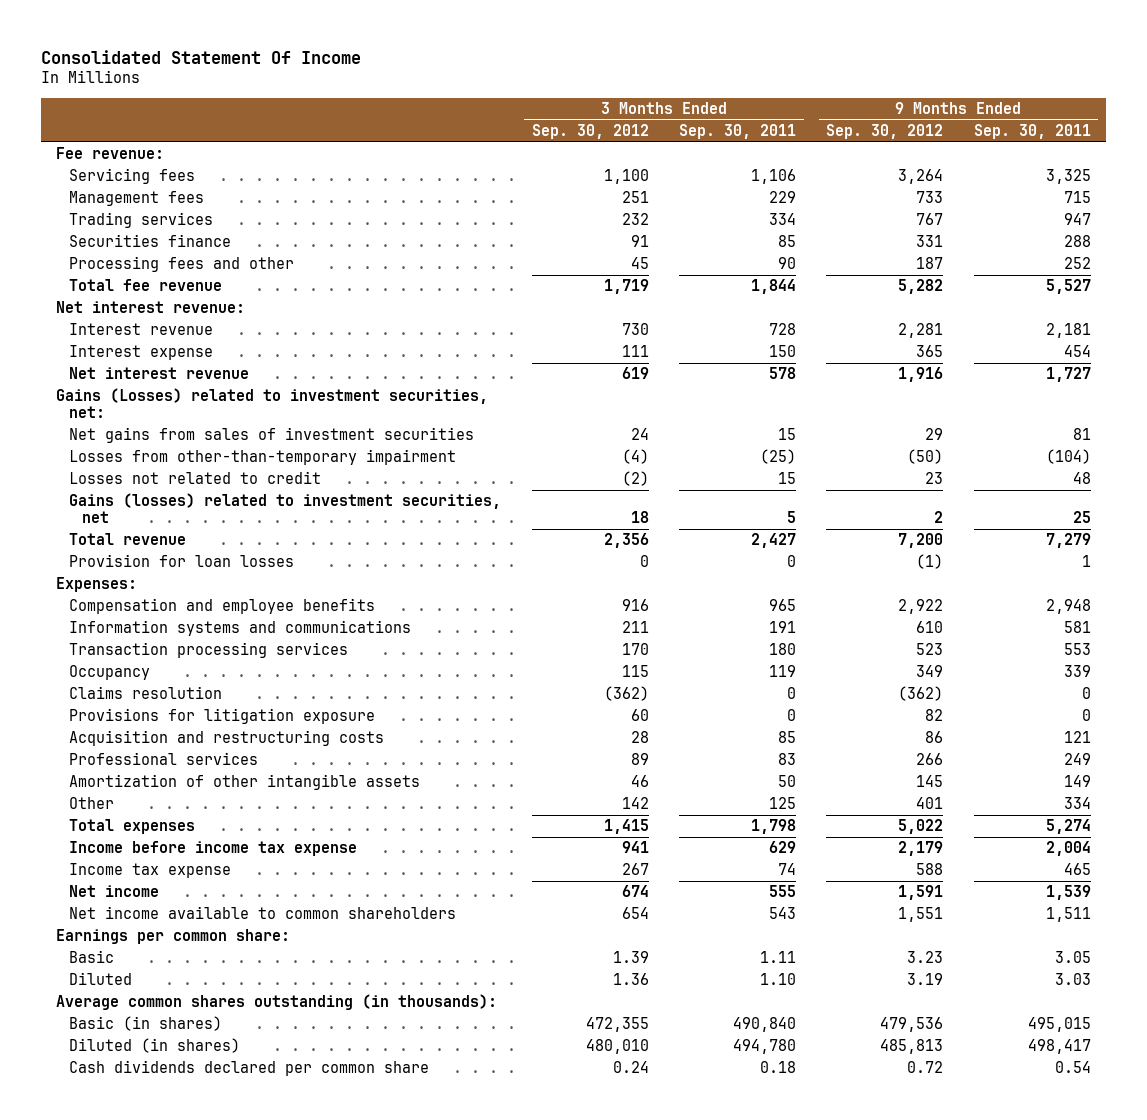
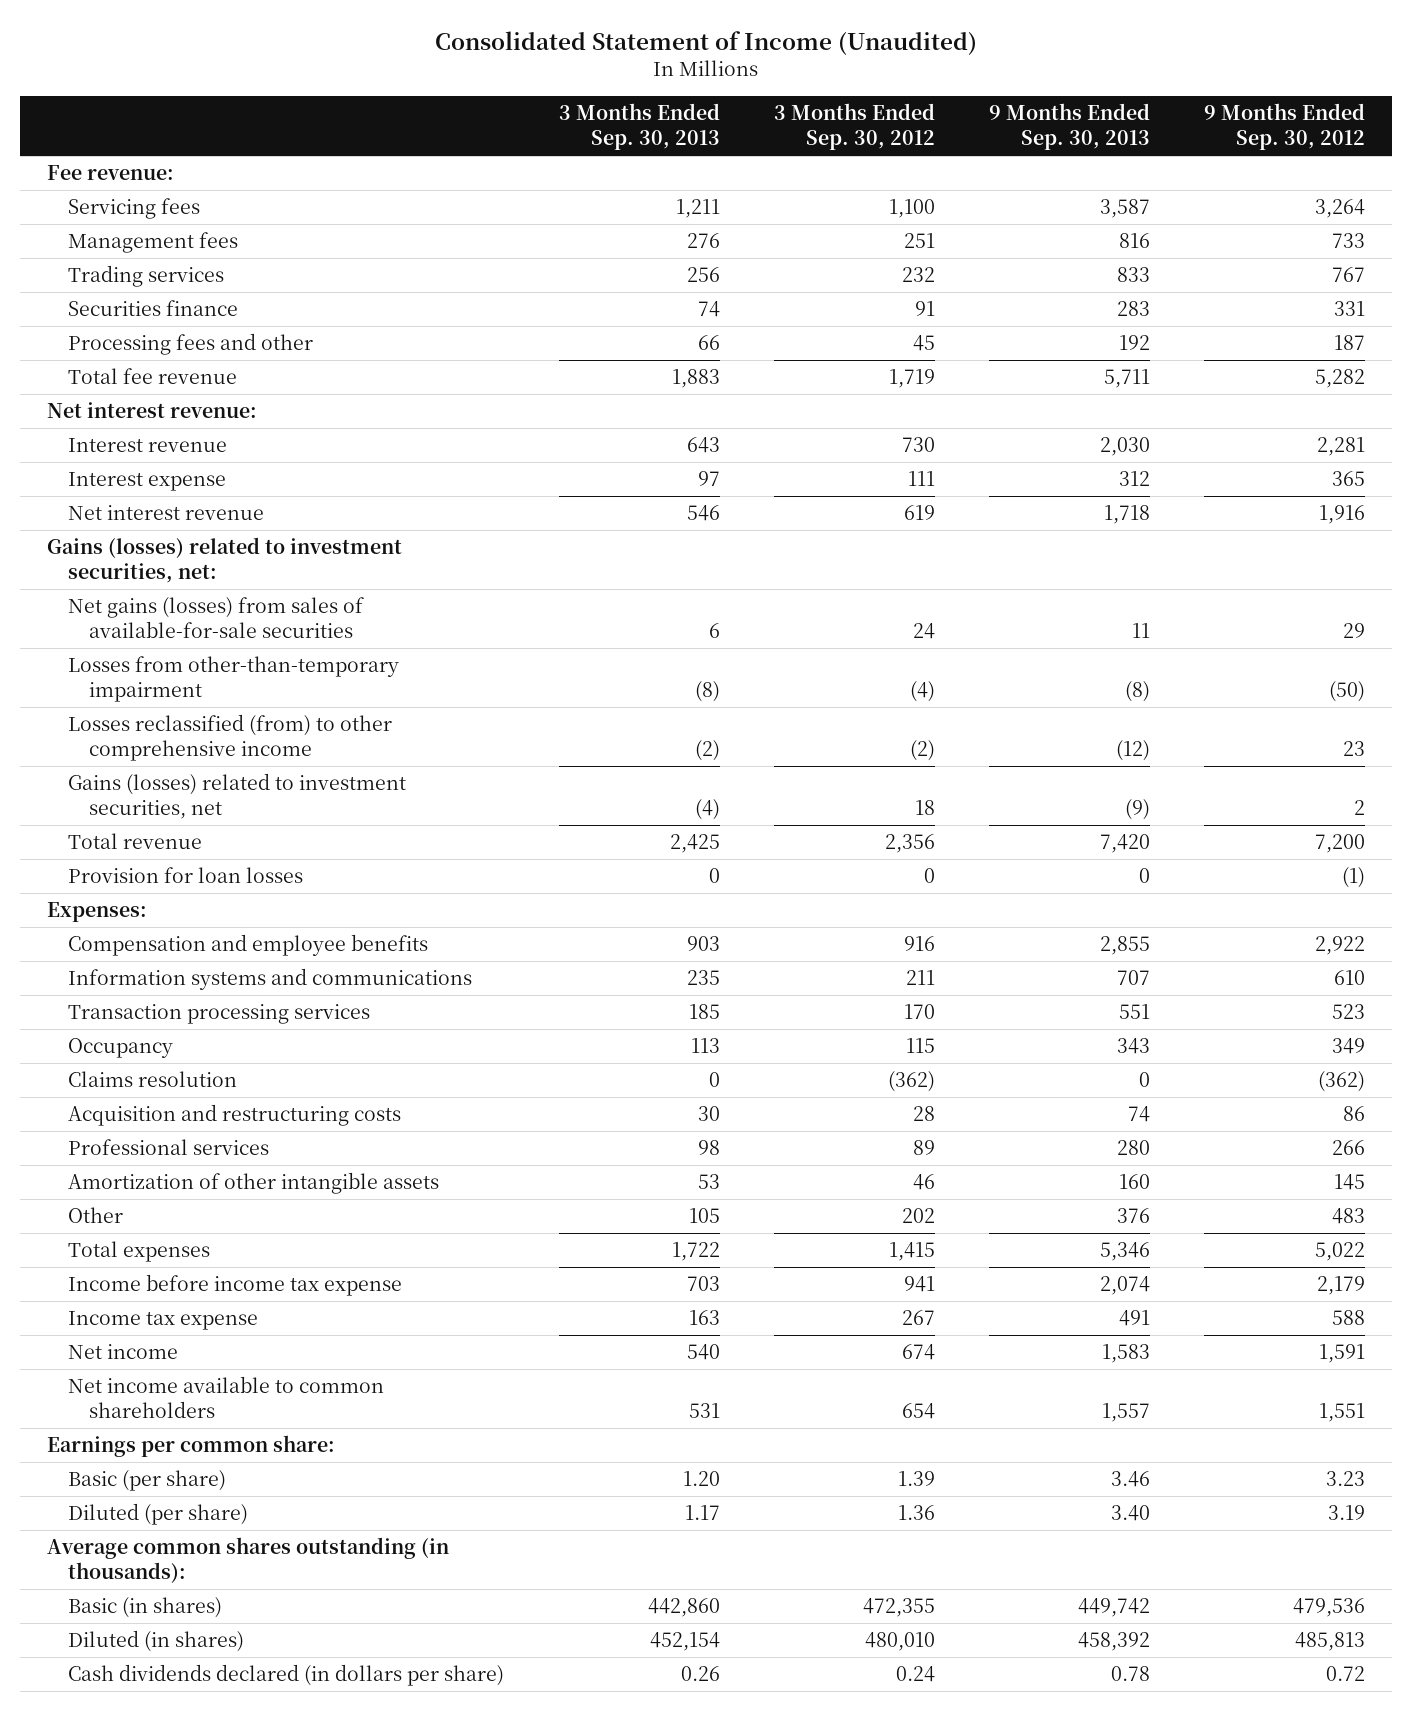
- Consolidated Statement Of Income
+ Consolidated Statement of Income (Unaudited)
- | 3 Months Ended Sep. 30, 2012 | 3 Months Ended Sep. 30, 2011 | 9 Months Ended Sep. 30, 2012 | 9 Months Ended Sep. 30, 2011
+ | 3 Months Ended Sep. 30, 2013 | 3 Months Ended Sep. 30, 2012 | 9 Months Ended Sep. 30, 2013 | 9 Months Ended Sep. 30, 2012
- Gains (Losses) related to investment securities, net:
- Net gains from sales of investment securities | 24 | 15 | 29 | 81
+ Gains (losses) related to investment securities, net:
+ Net gains (losses) from sales of available-for-sale securities | 6 | 24 | 11 | 29
- Losses not related to credit | (2) | 15 | 23 | 48
+ Losses reclassified (from) to other comprehensive income | (2) | (2) | (12) | 23
- Provisions for litigation exposure | 60 | 0 | 82 | 0
- Other | 142 | 125 | 401 | 334
+ Other | 105 | 202 | 376 | 483
- Basic | 1.39 | 1.11 | 3.23 | 3.05
- Diluted | 1.36 | 1.10 | 3.19 | 3.03
+ Basic (per share) | 1.20 | 1.39 | 3.46 | 3.23
+ Diluted (per share) | 1.17 | 1.36 | 3.40 | 3.19
- Cash dividends declared per common share | 0.24 | 0.18 | 0.72 | 0.54
+ Cash dividends declared (in dollars per share) | 0.26 | 0.24 | 0.78 | 0.72

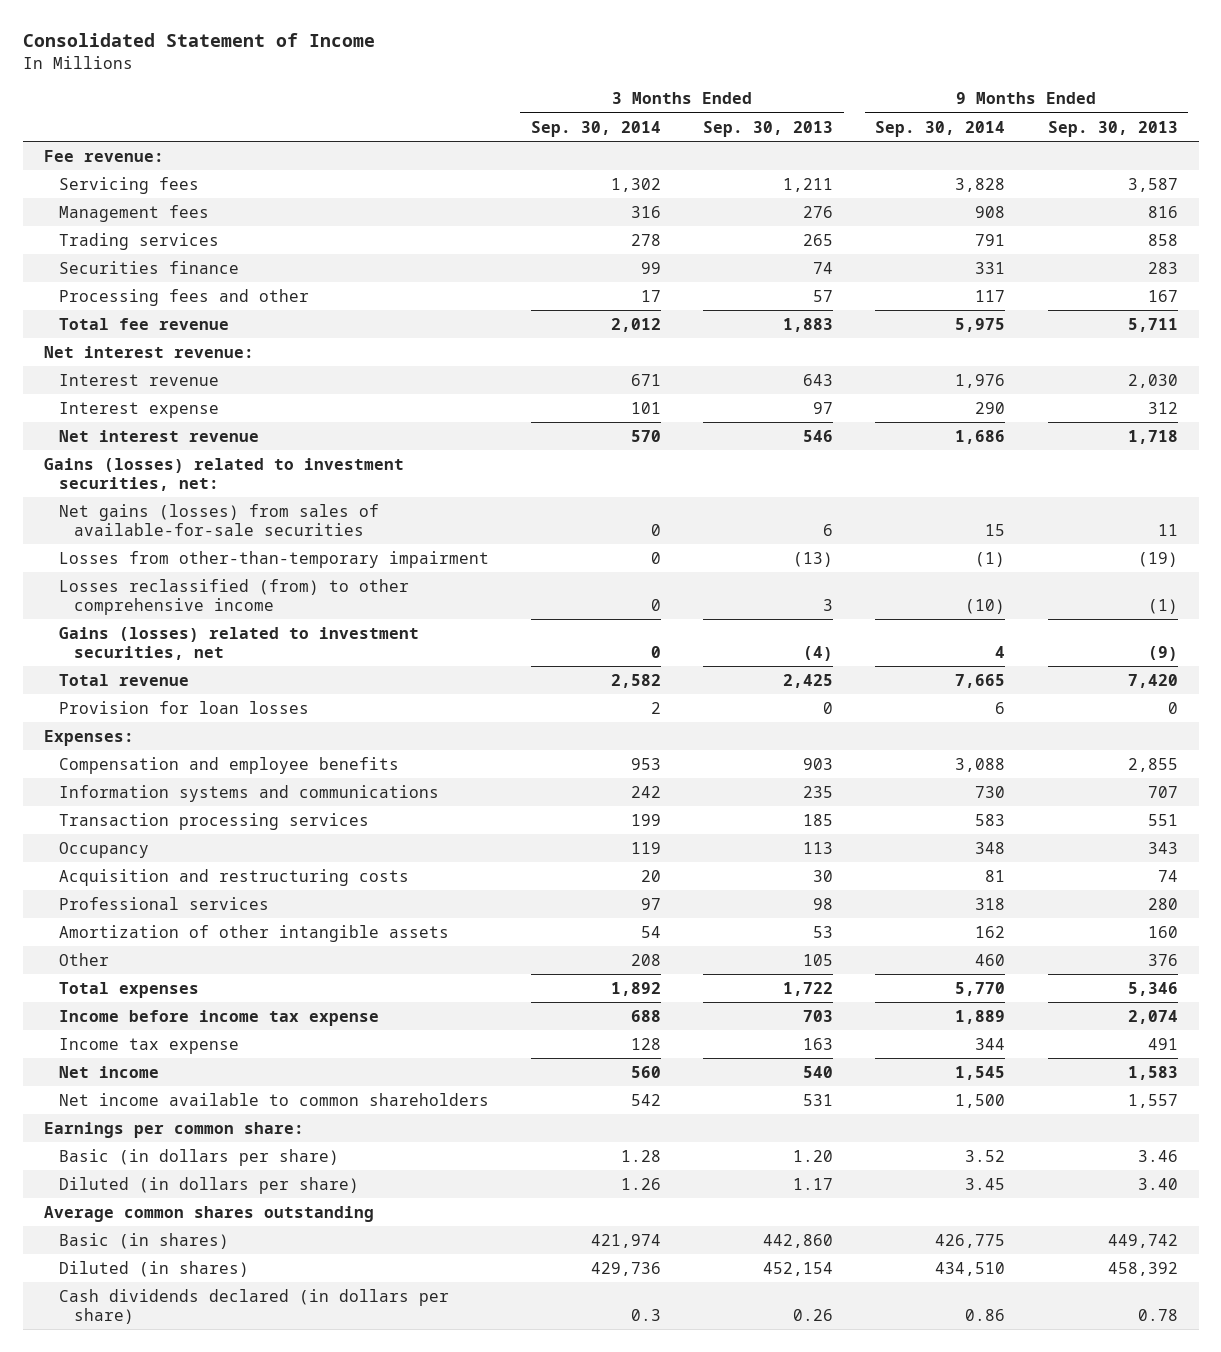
- Consolidated Statement of Income (Unaudited)
+ Consolidated Statement of Income
- | 3 Months Ended Sep. 30, 2013 | 3 Months Ended Sep. 30, 2012 | 9 Months Ended Sep. 30, 2013 | 9 Months Ended Sep. 30, 2012
+ | 3 Months Ended Sep. 30, 2014 | 3 Months Ended Sep. 30, 2013 | 9 Months Ended Sep. 30, 2014 | 9 Months Ended Sep. 30, 2013
- Trading services | 256 | 232 | 833 | 767
+ Trading services | 278 | 265 | 791 | 858
- Processing fees and other | 66 | 45 | 192 | 187
+ Processing fees and other | 17 | 57 | 117 | 167
- Losses from other-than-temporary impairment | (8) | (4) | (8) | (50)
- Losses reclassified (from) to other comprehensive income | (2) | (2) | (12) | 23
+ Losses from other-than-temporary impairment | 0 | (13) | (1) | (19)
+ Losses reclassified (from) to other comprehensive income | 0 | 3 | (10) | (1)
- Claims resolution | 0 | (362) | 0 | (362)
- Basic (per share) | 1.20 | 1.39 | 3.46 | 3.23
- Diluted (per share) | 1.17 | 1.36 | 3.40 | 3.19
- Average common shares outstanding (in thousands):
+ Basic (in dollars per share) | 1.28 | 1.20 | 3.52 | 3.46
+ Diluted (in dollars per share) | 1.26 | 1.17 | 3.45 | 3.40
+ Average common shares outstanding

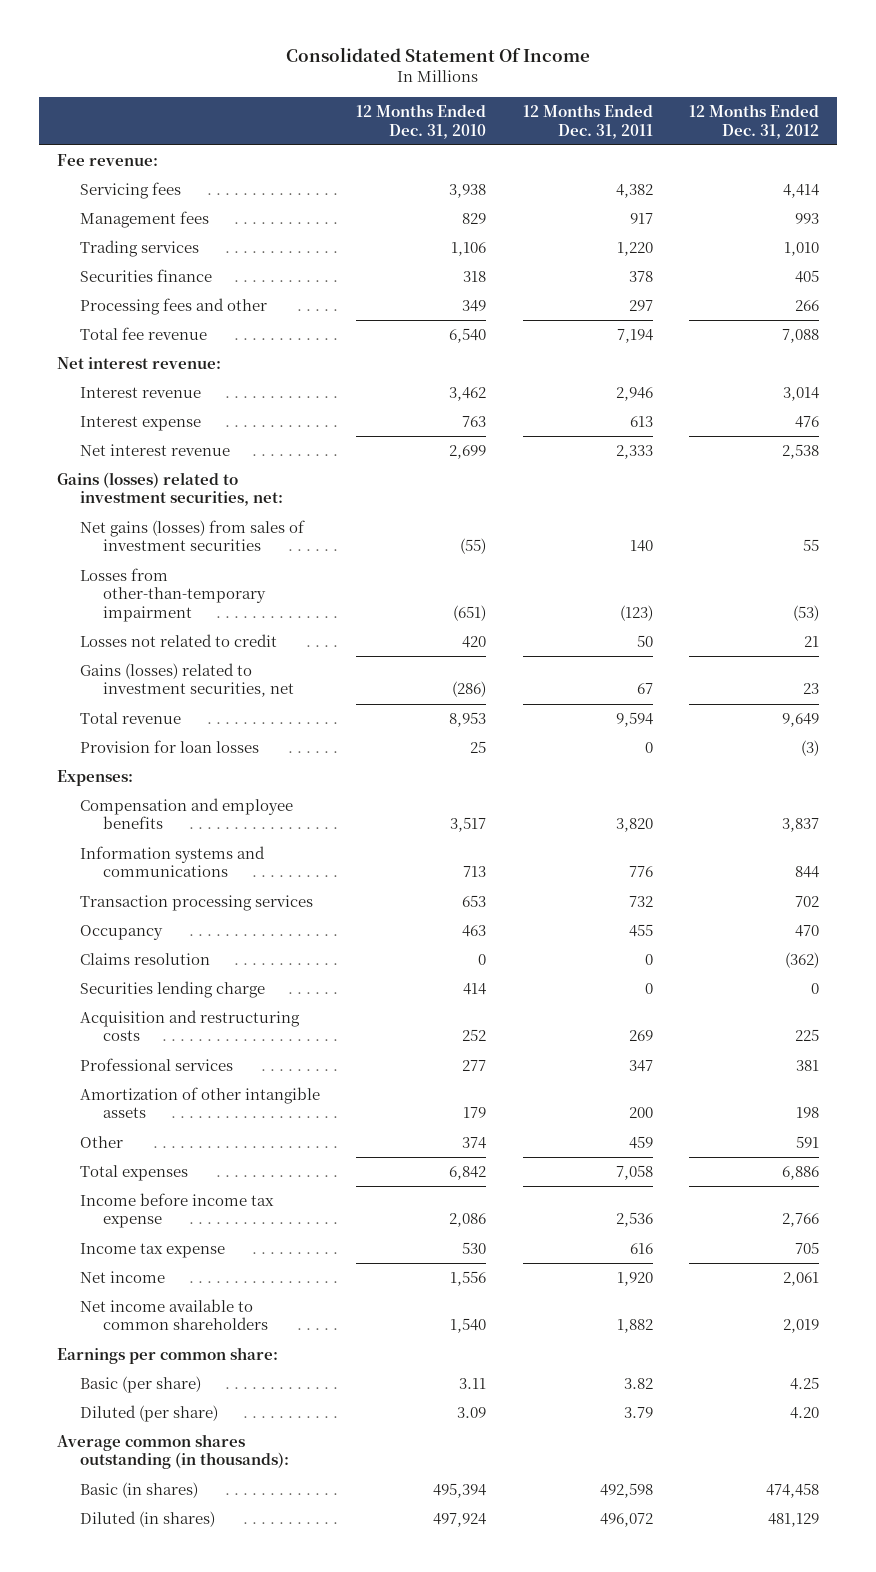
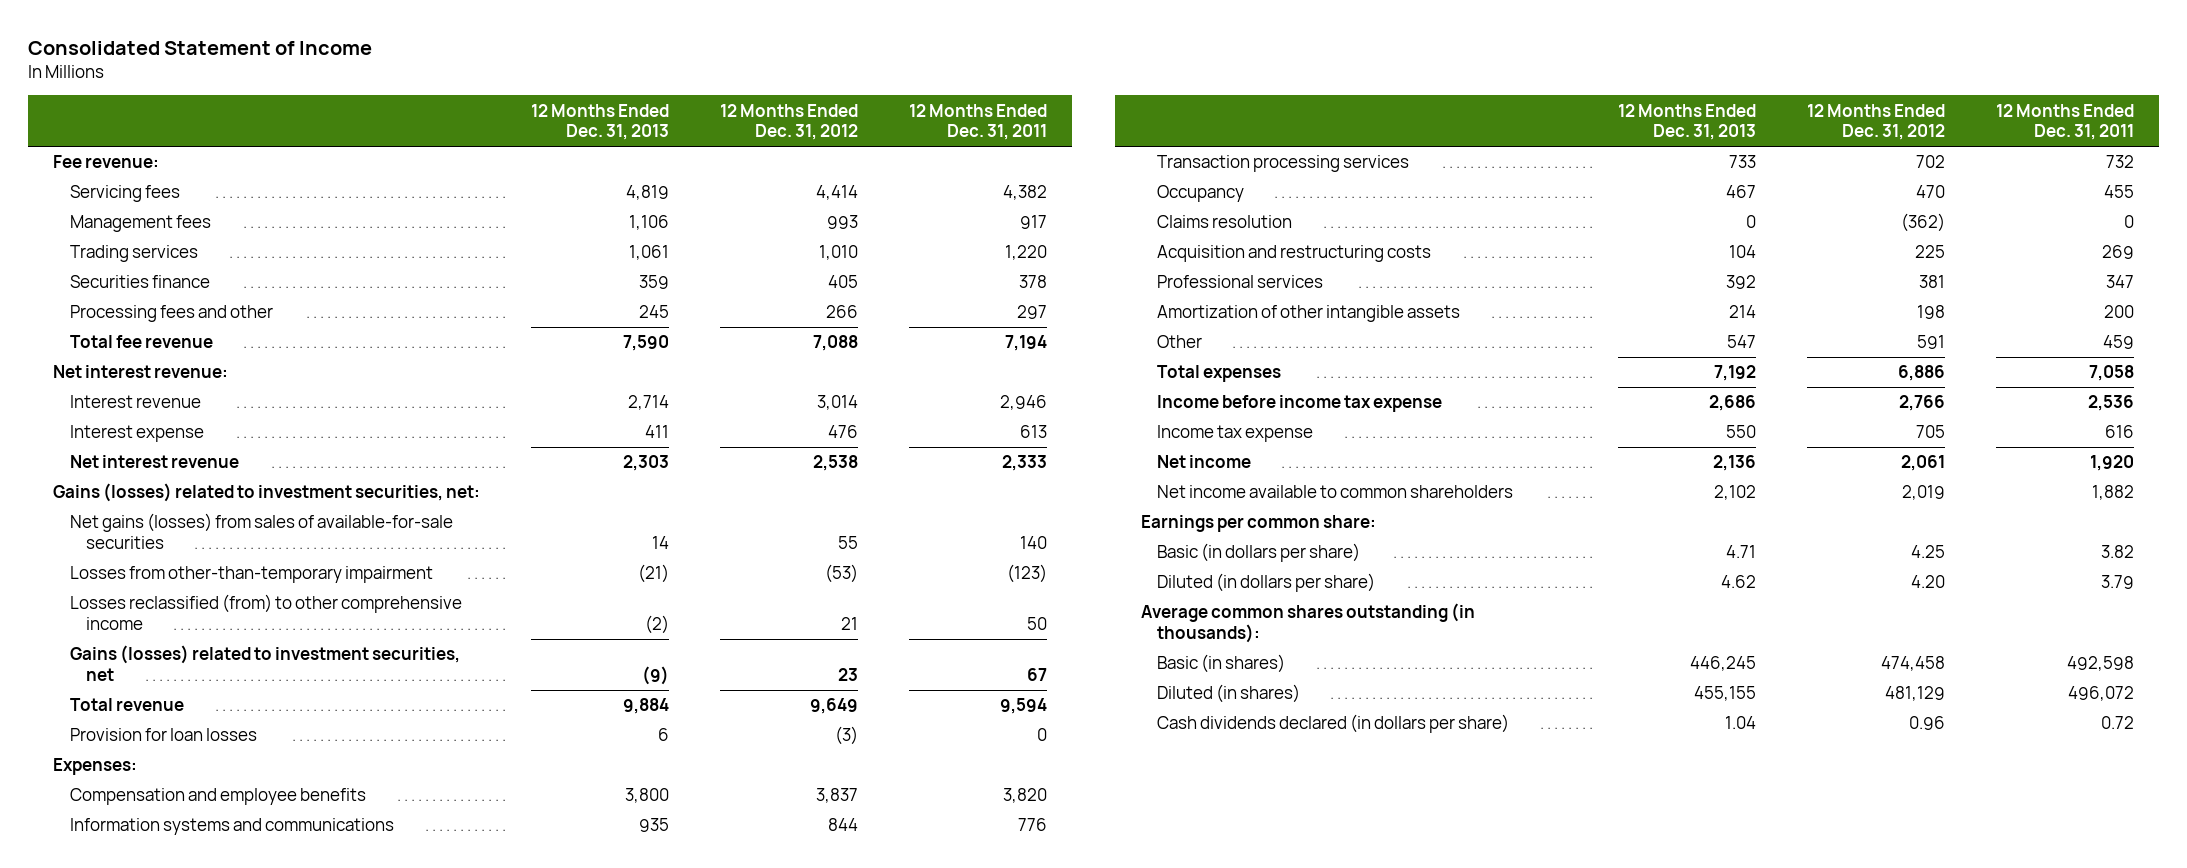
- Consolidated Statement Of Income
+ Consolidated Statement of Income
- | 12 Months Ended Dec. 31, 2010 | 12 Months Ended Dec. 31, 2011 | 12 Months Ended Dec. 31, 2012
+ | 12 Months Ended Dec. 31, 2013 | 12 Months Ended Dec. 31, 2012 | 12 Months Ended Dec. 31, 2011
- Net gains (losses) from sales of investment securities | (55) | 140 | 55
+ Net gains (losses) from sales of available-for-sale securities | 14 | 55 | 140
- Losses not related to credit | 420 | 50 | 21
+ Losses reclassified (from) to other comprehensive income | (2) | 21 | 50
- Securities lending charge | 414 | 0 | 0
- Basic (per share) | 3.11 | 3.82 | 4.25
- Diluted (per share) | 3.09 | 3.79 | 4.20
+ Basic (in dollars per share) | 4.71 | 4.25 | 3.82
+ Diluted (in dollars per share) | 4.62 | 4.20 | 3.79
+ Cash dividends declared (in dollars per share) | 1.04 | 0.96 | 0.72

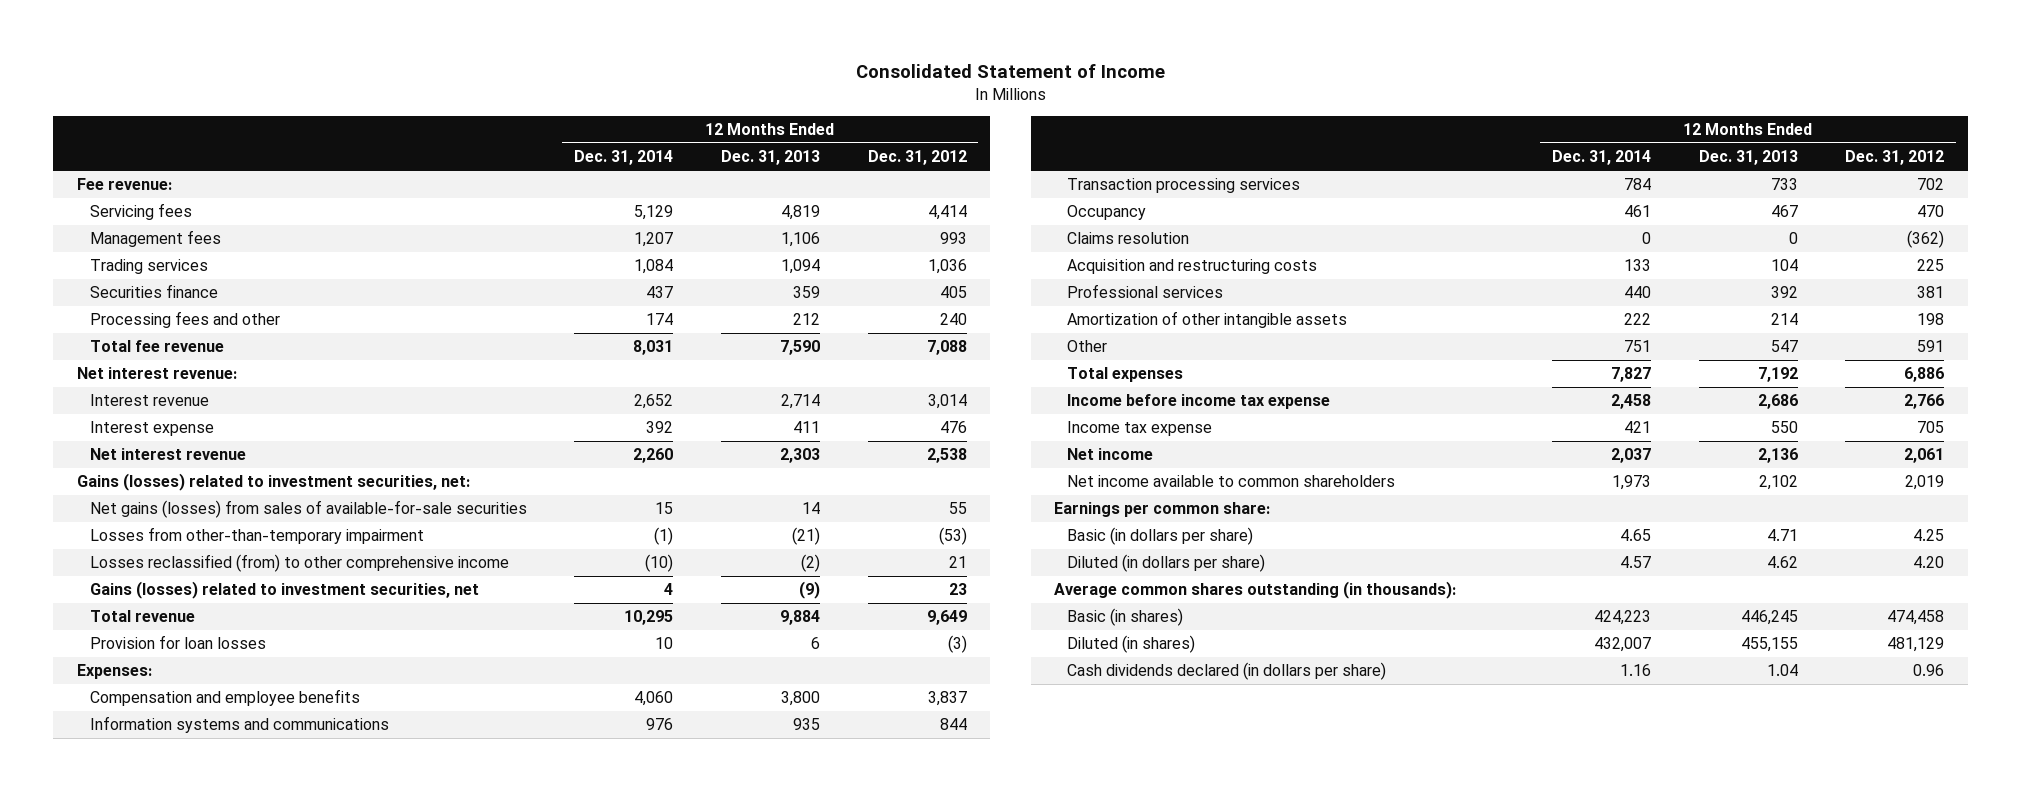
- | 12 Months Ended Dec. 31, 2013 | 12 Months Ended Dec. 31, 2012 | 12 Months Ended Dec. 31, 2011
+ | 12 Months Ended Dec. 31, 2014 | 12 Months Ended Dec. 31, 2013 | 12 Months Ended Dec. 31, 2012
- Trading services | 1,061 | 1,010 | 1,220
+ Trading services | 1,084 | 1,094 | 1,036
- Processing fees and other | 245 | 266 | 297
+ Processing fees and other | 174 | 212 | 240

